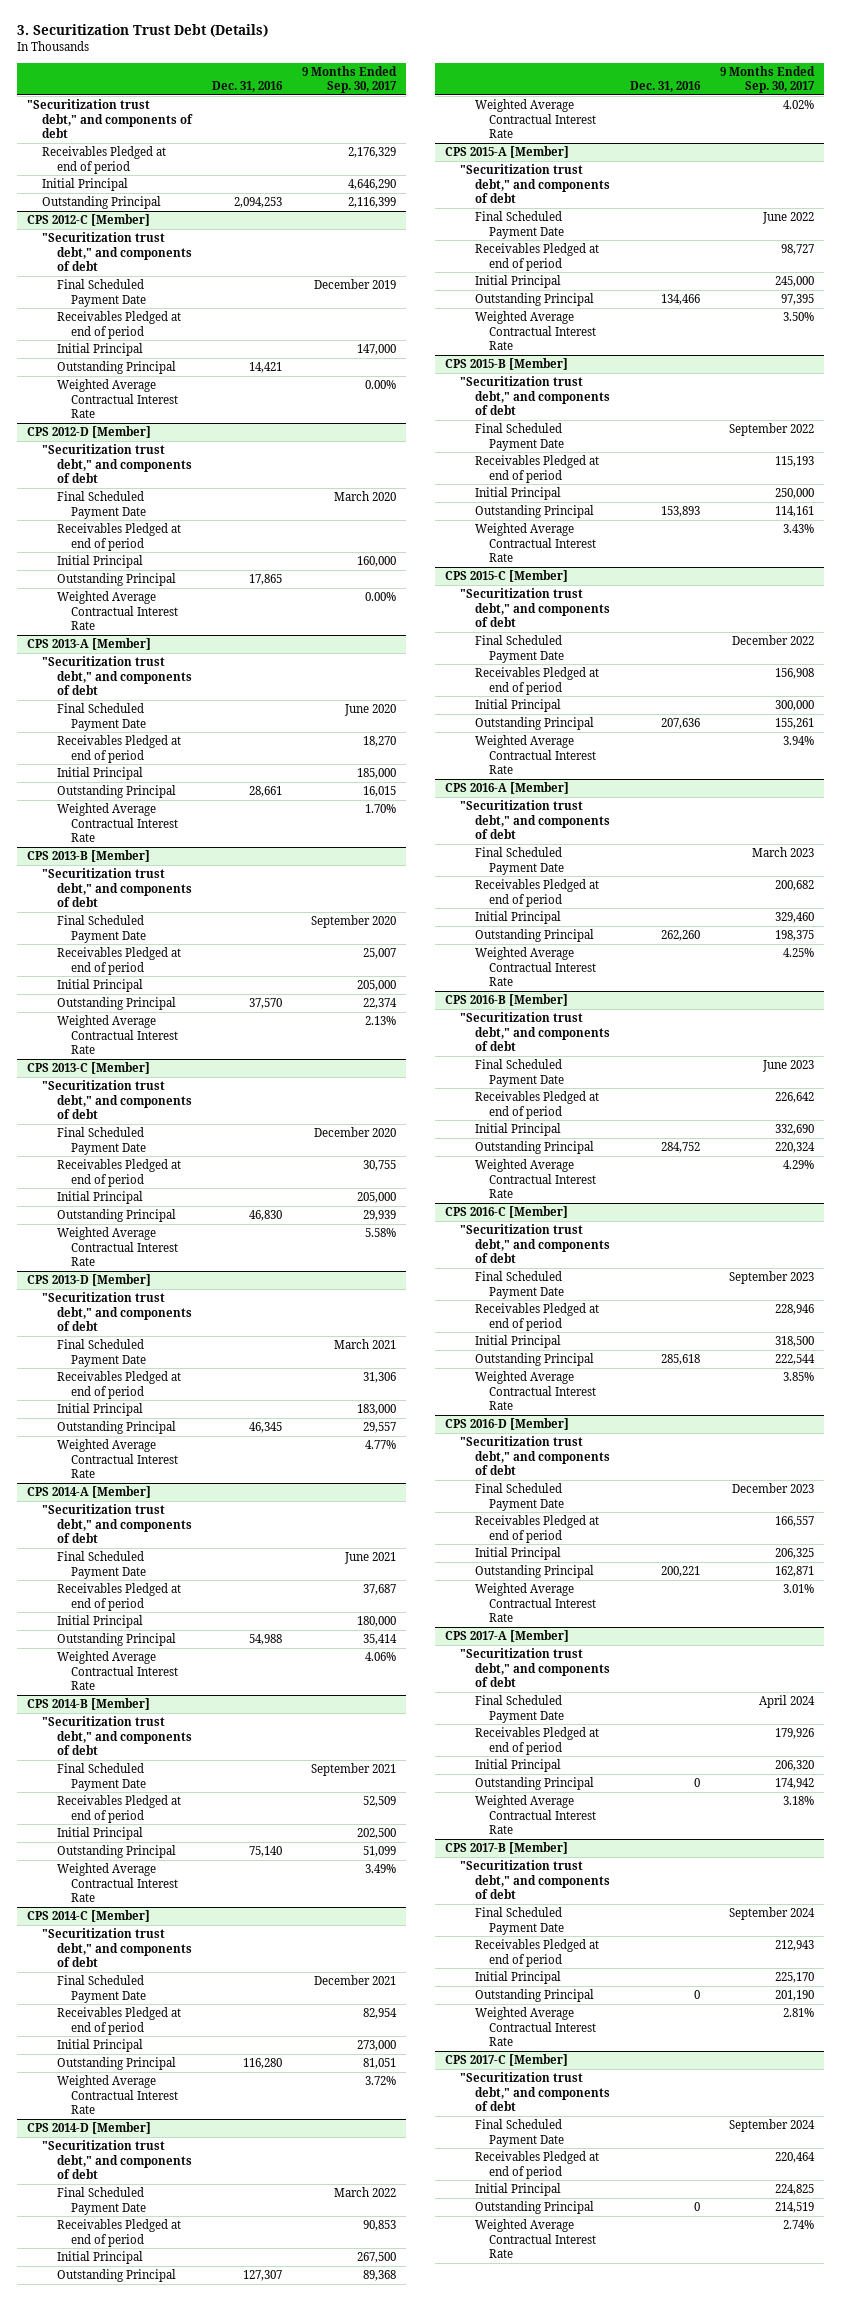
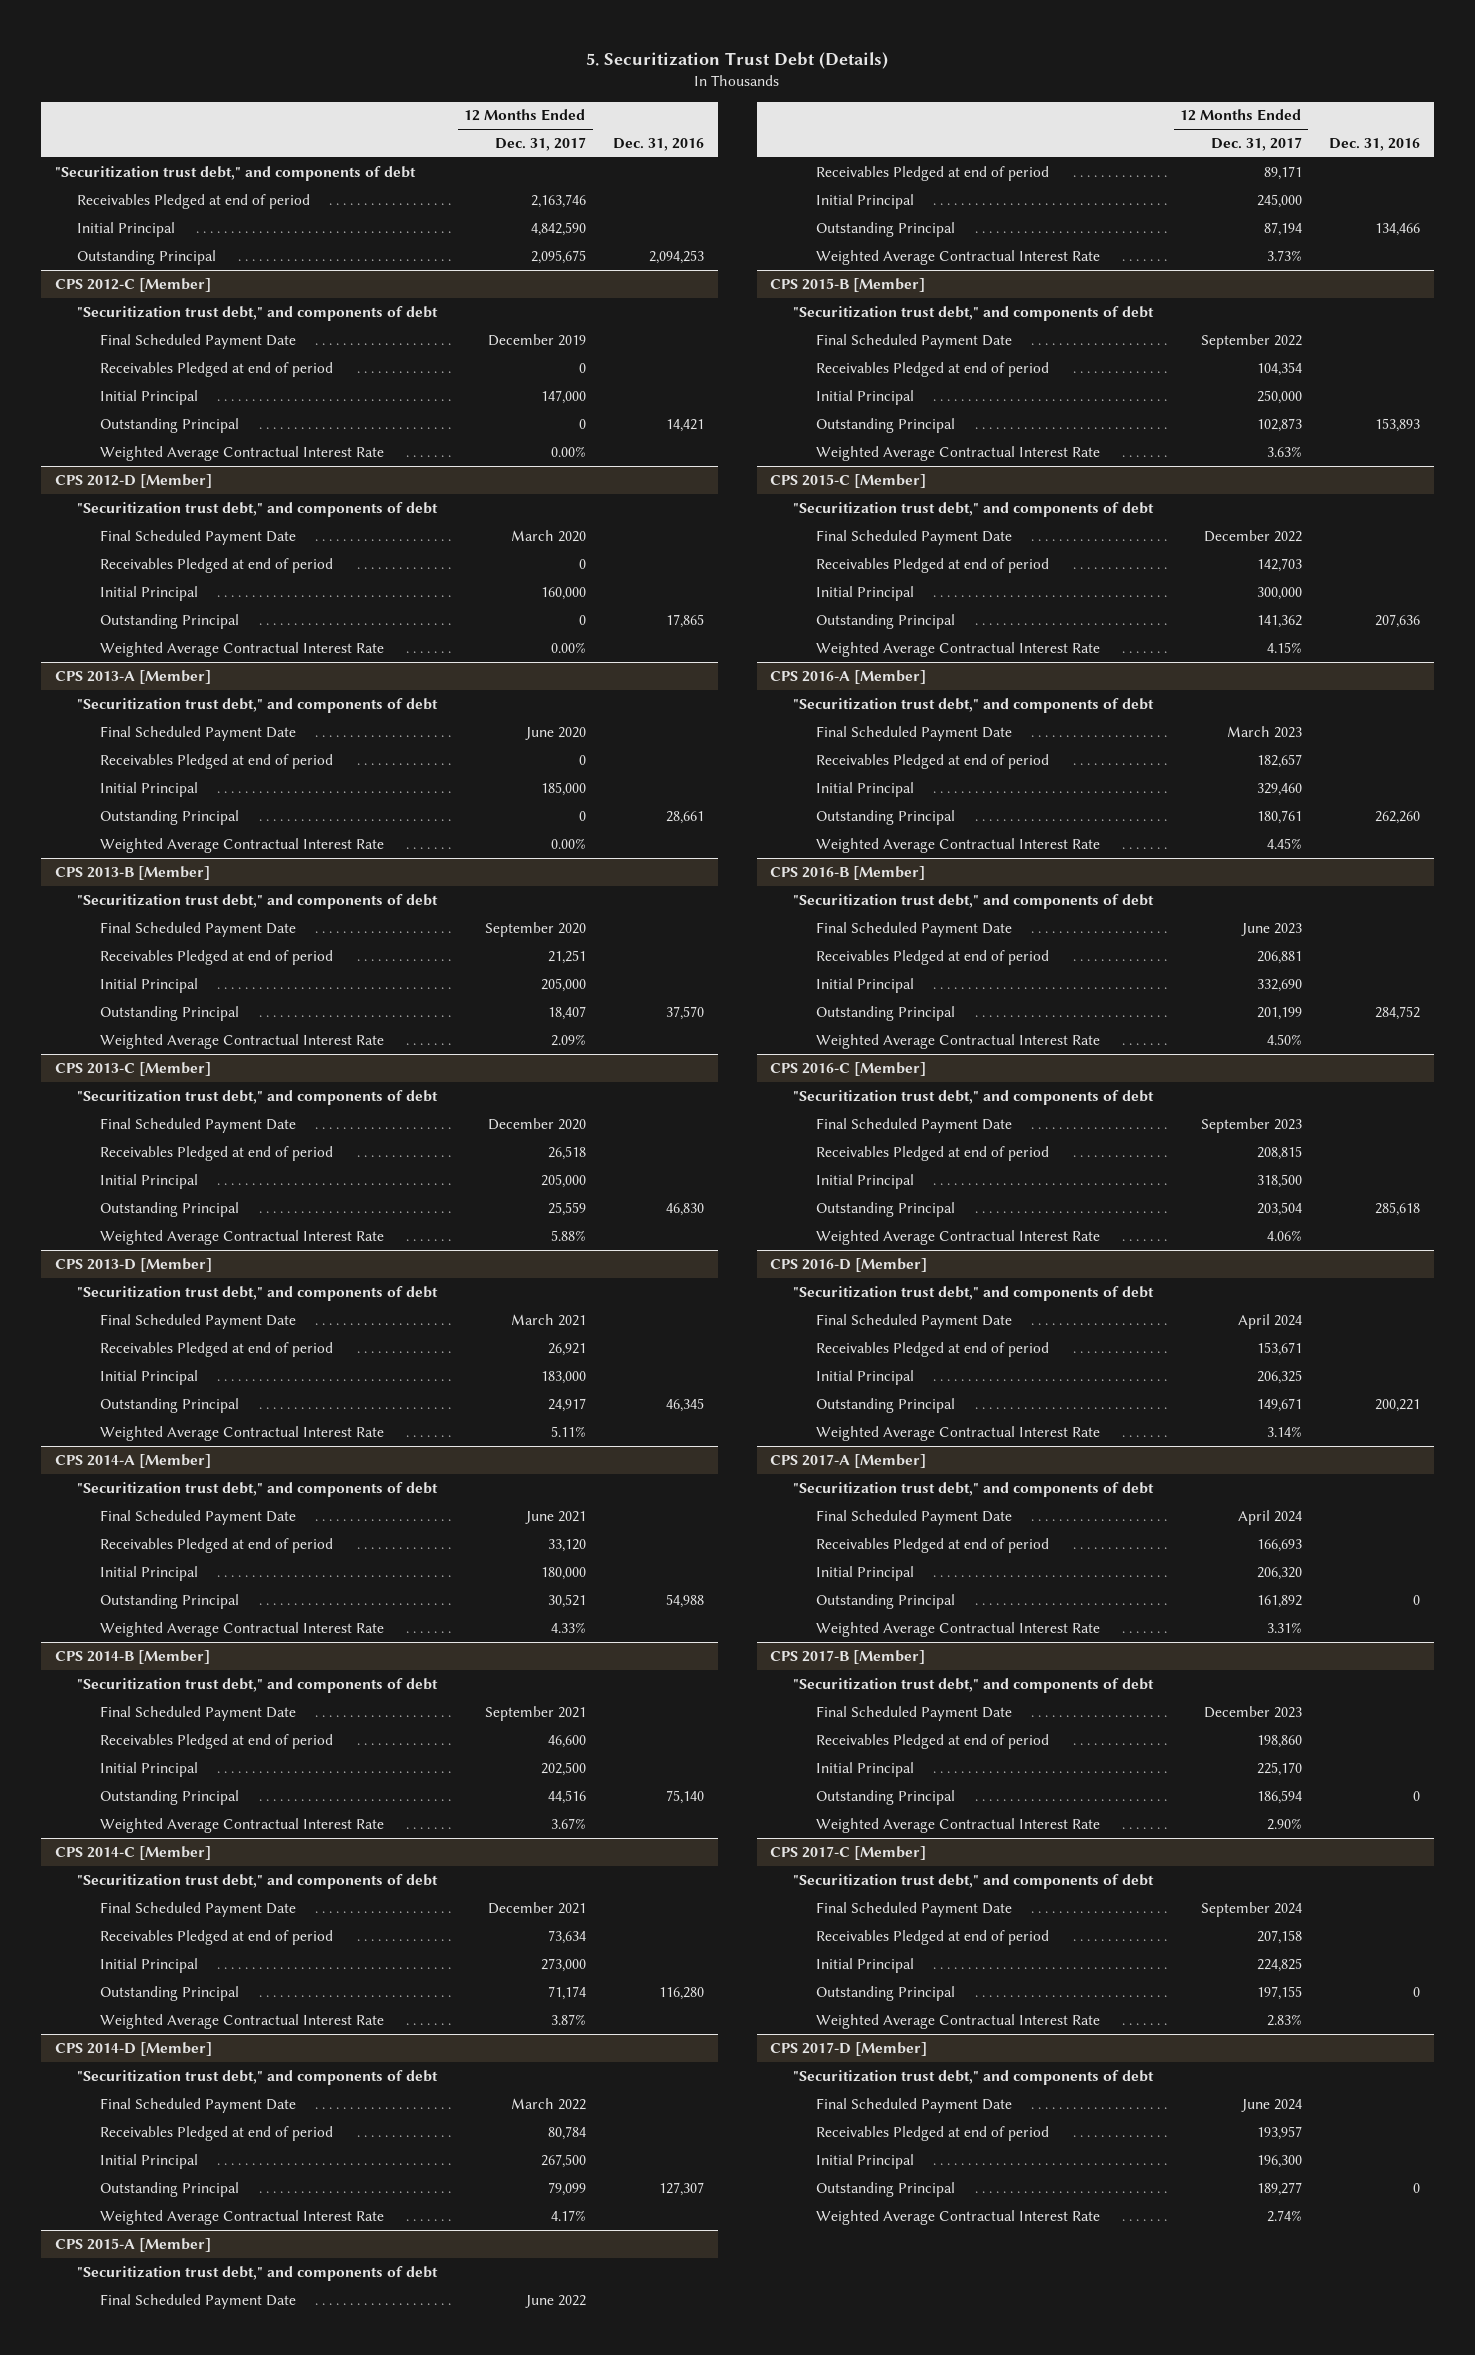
- 3. Securitization Trust Debt (Details)
+ 5. Securitization Trust Debt (Details)
- | Dec. 31, 2016 | 9 Months Ended Sep. 30, 2017
+ | 12 Months Ended Dec. 31, 2017 | Dec. 31, 2016
+ CPS 2017-D [Member]
+ "Securitization trust debt," and components of debt
+ Final Scheduled Payment Date | June 2024 |
+ Receivables Pledged at end of period | 193,957 |
+ Initial Principal | 196,300 |
+ Outstanding Principal | 189,277 | 0
+ Weighted Average Contractual Interest Rate | 2.74% |

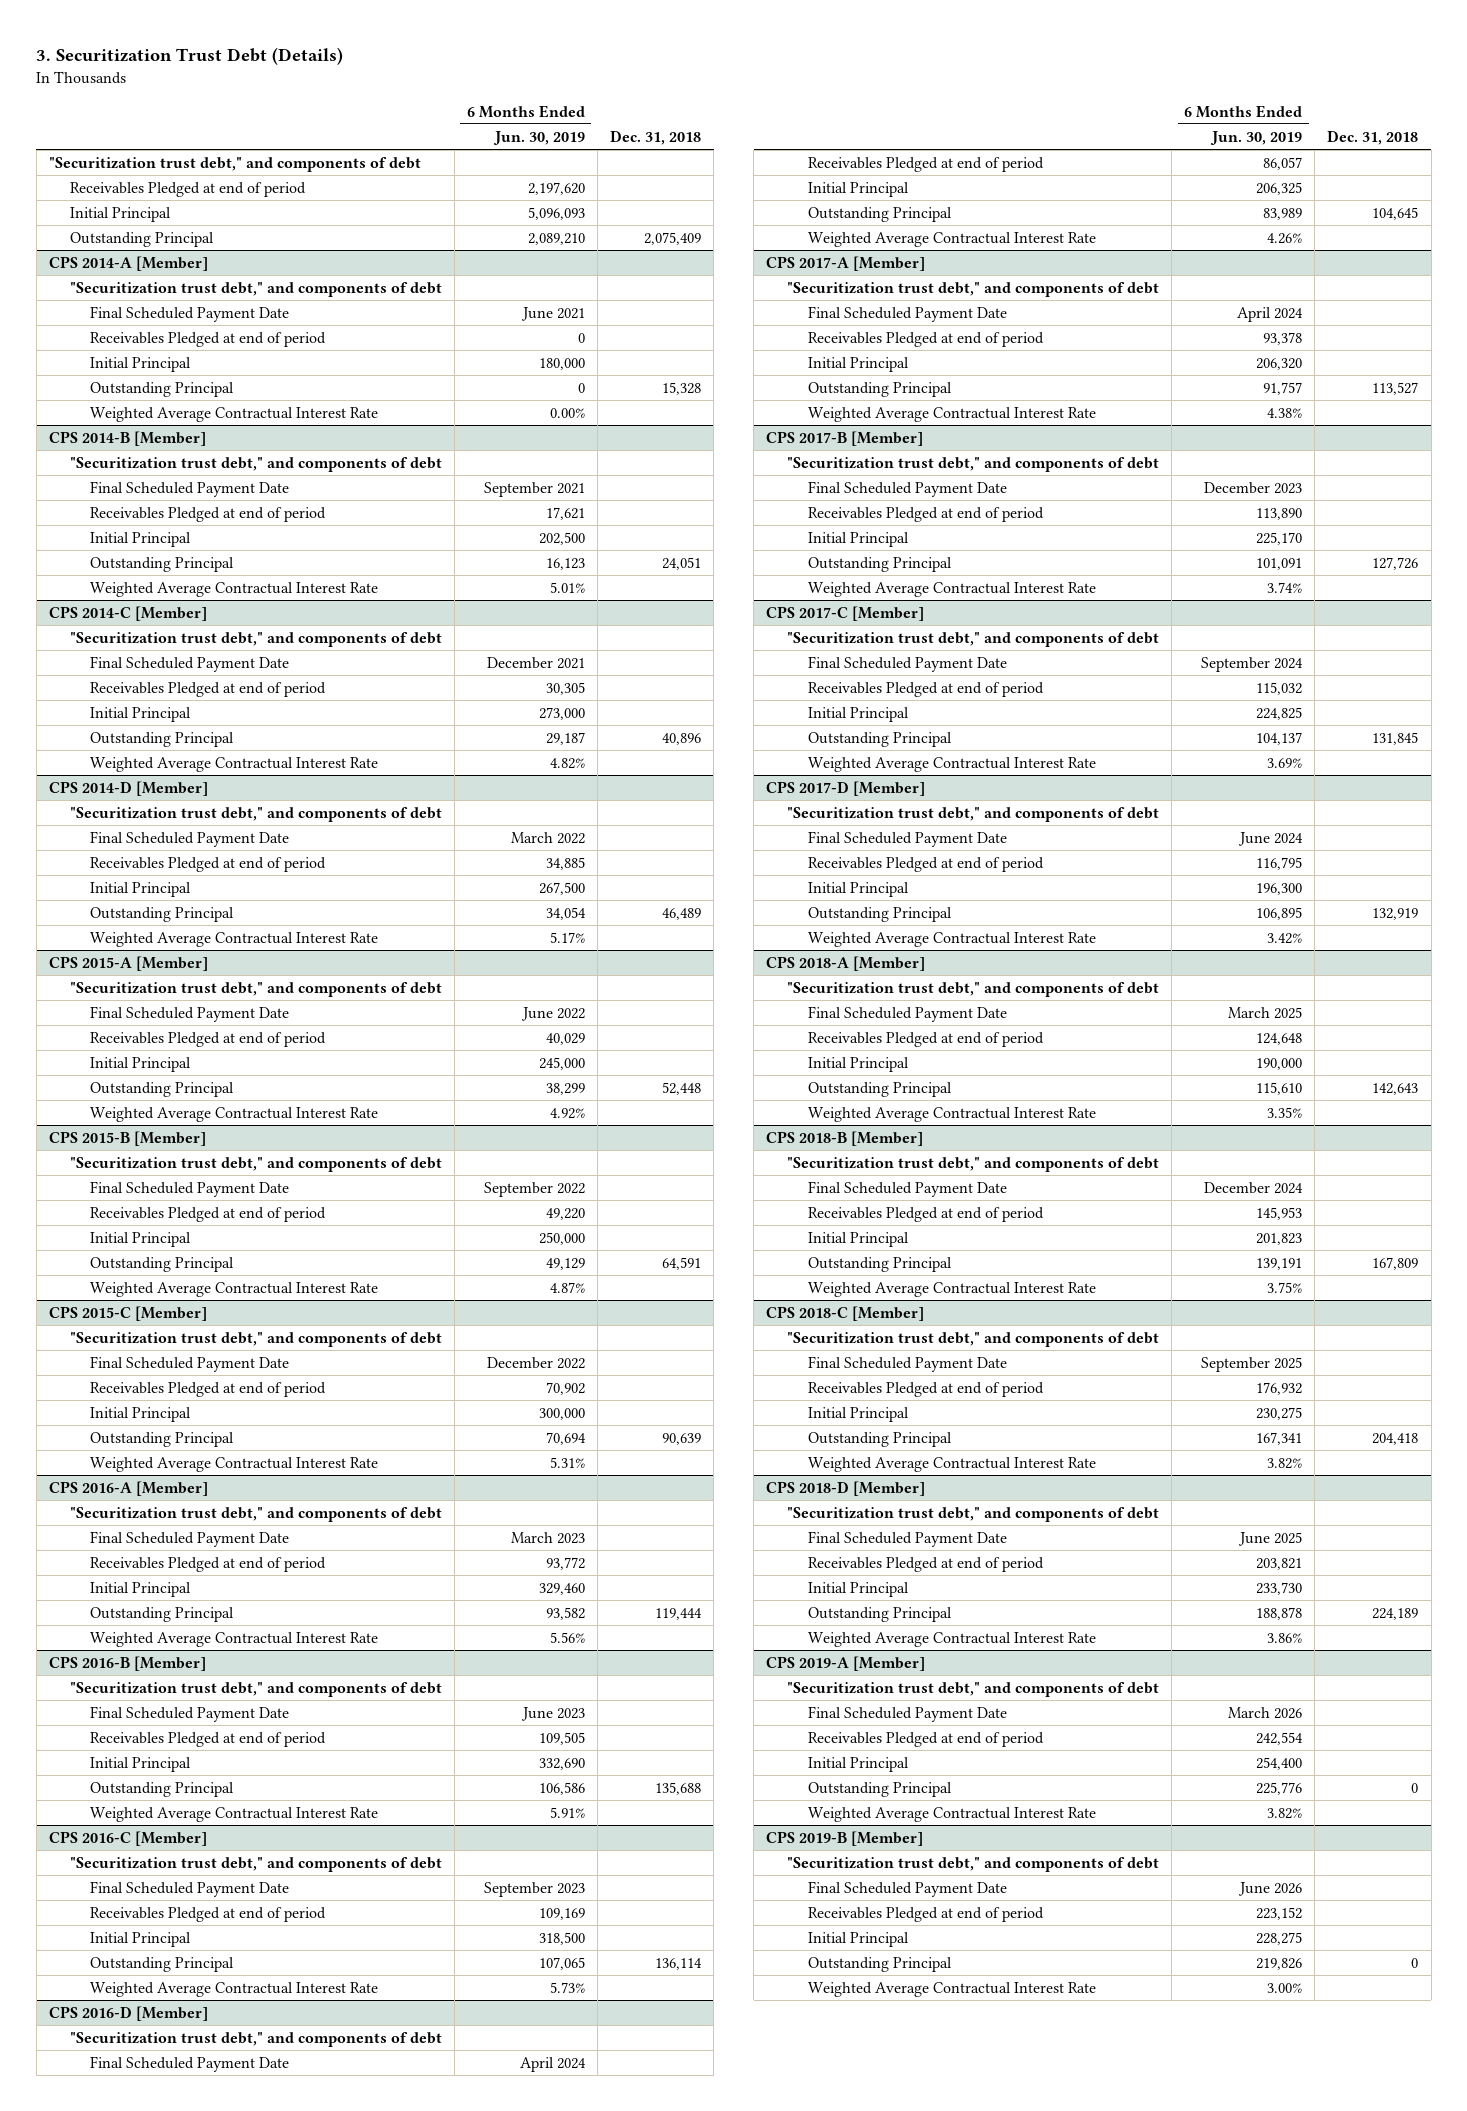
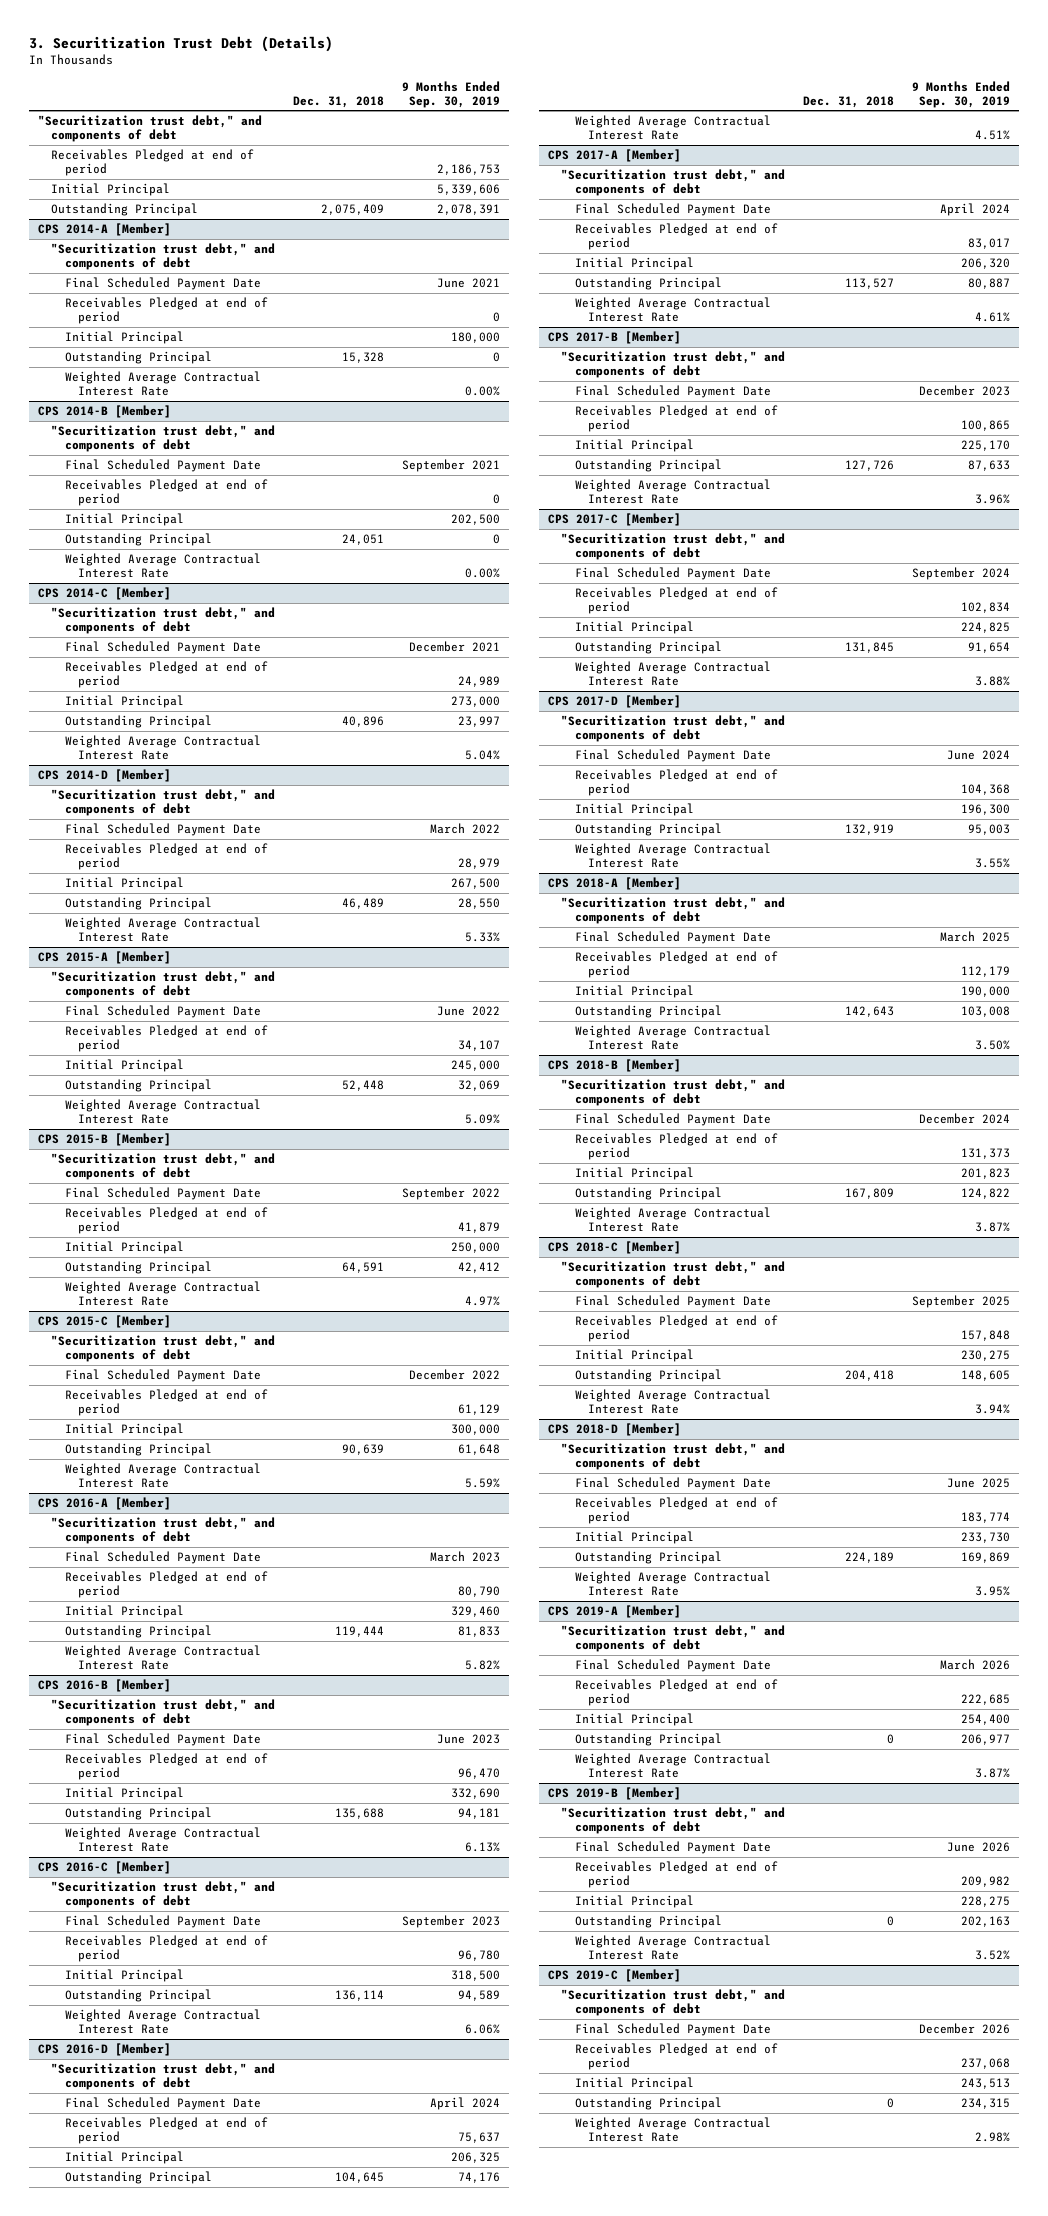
- | 6 Months Ended Jun. 30, 2019 | Dec. 31, 2018
+ | Dec. 31, 2018 | 9 Months Ended Sep. 30, 2019
+ CPS 2019-C [Member]
+ "Securitization trust debt," and components of debt
+ Final Scheduled Payment Date | | December 2026
+ Receivables Pledged at end of period | | 237,068
+ Initial Principal | | 243,513
+ Outstanding Principal | 0 | 234,315
+ Weighted Average Contractual Interest Rate | | 2.98%

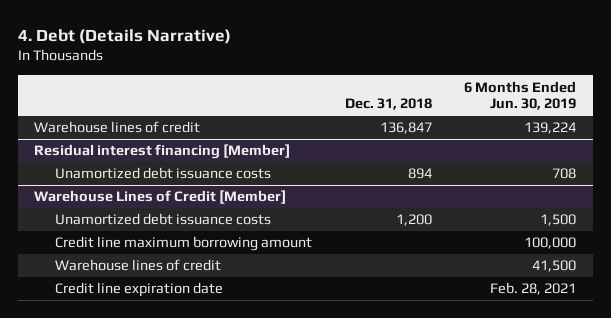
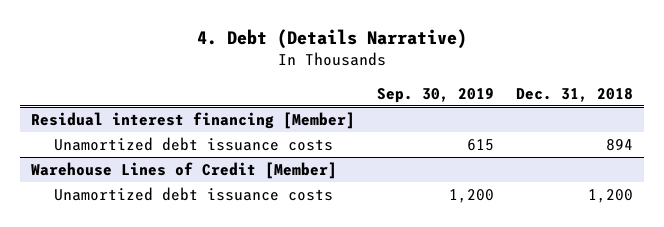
- | Dec. 31, 2018 | 6 Months Ended Jun. 30, 2019
+ | Sep. 30, 2019 | Dec. 31, 2018
- Warehouse lines of credit | 136,847 | 139,224
@ Warehouse Lines of Credit [Member]
- Credit line maximum borrowing amount | | 100,000
- Warehouse lines of credit | | 41,500
- Credit line expiration date | | Feb. 28, 2021

